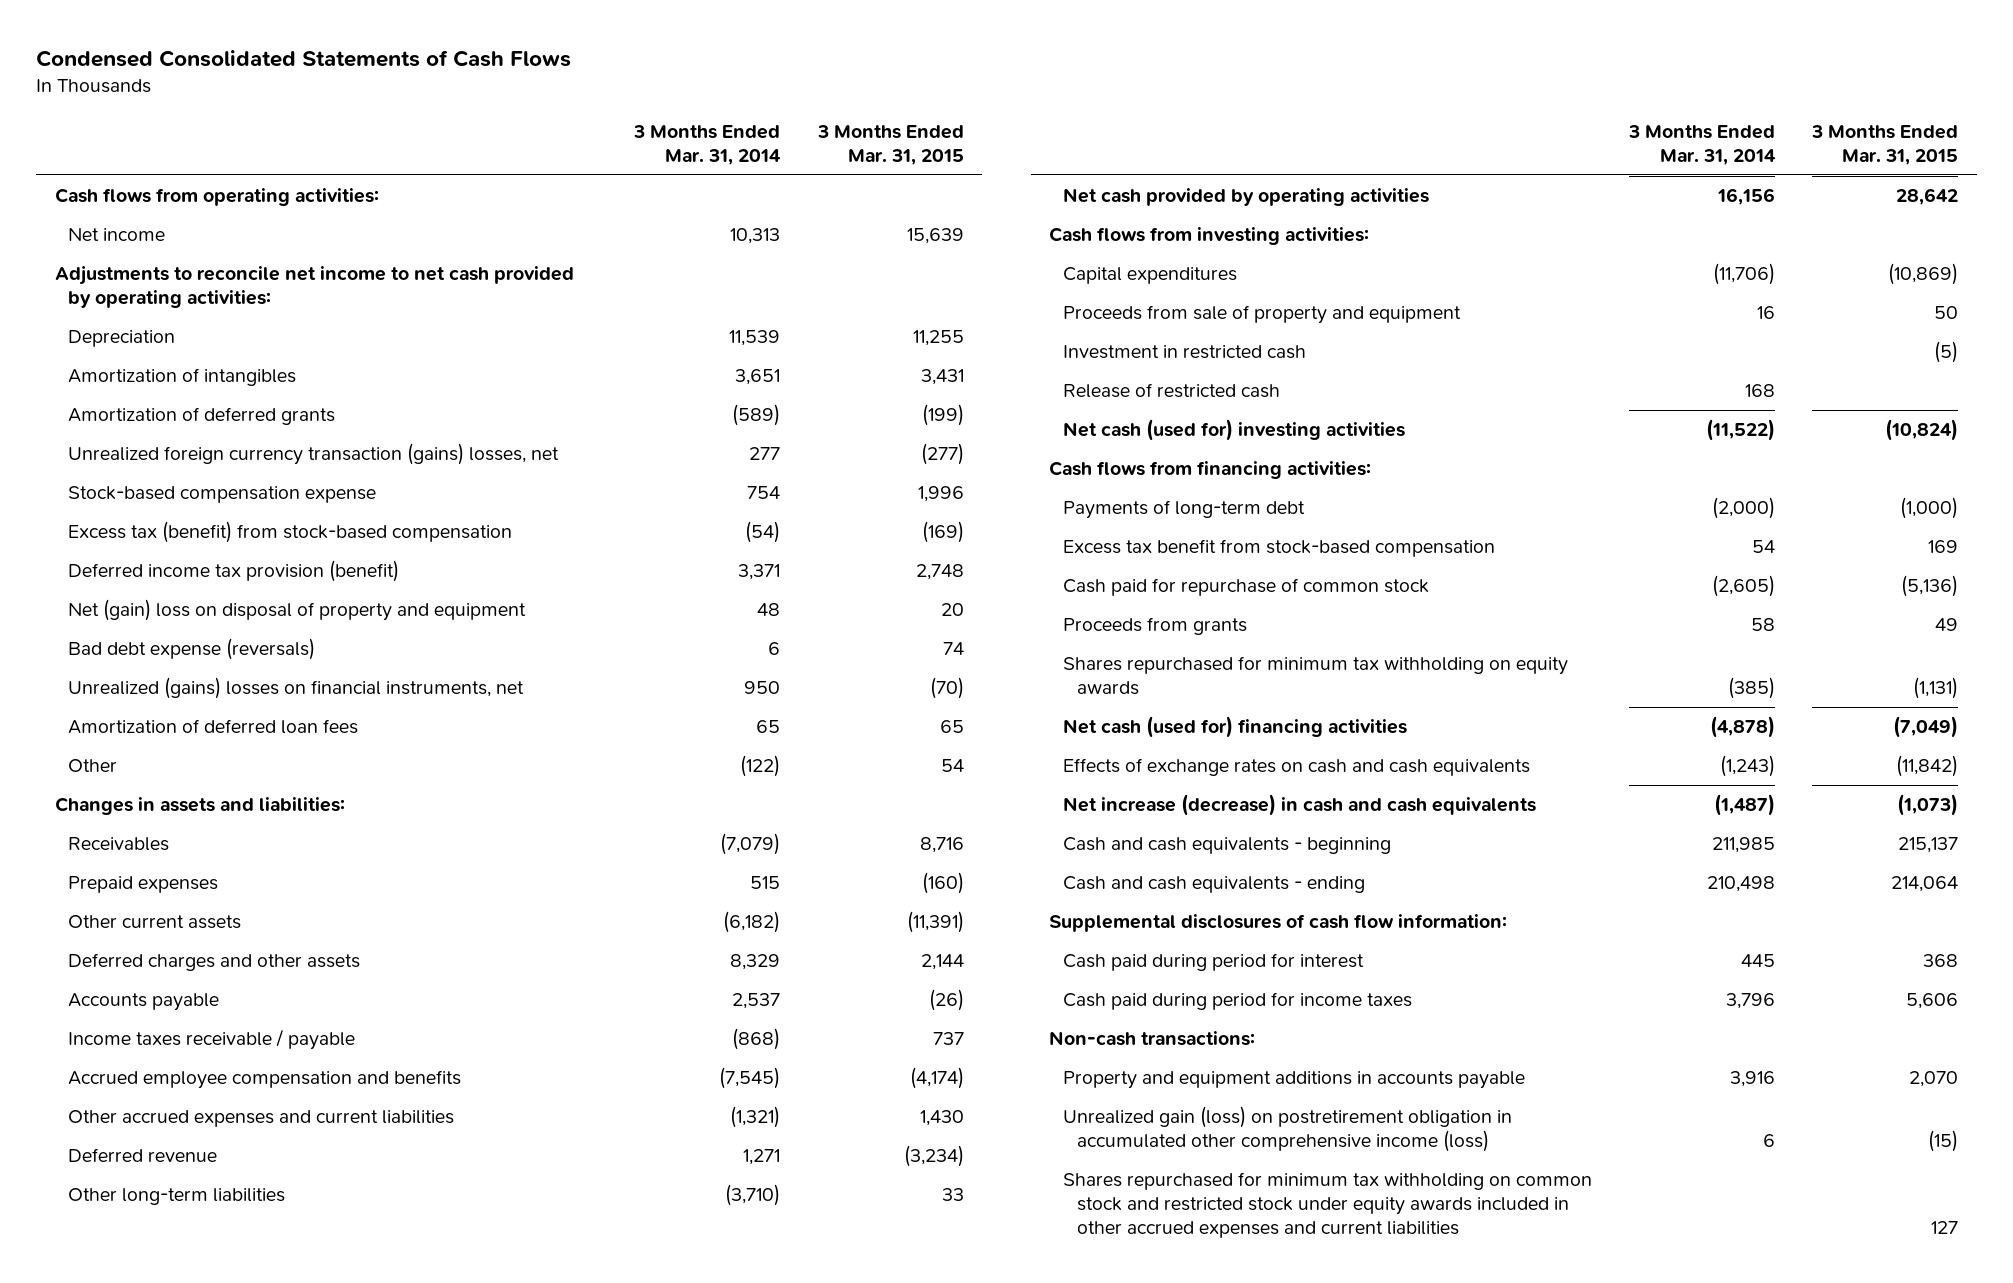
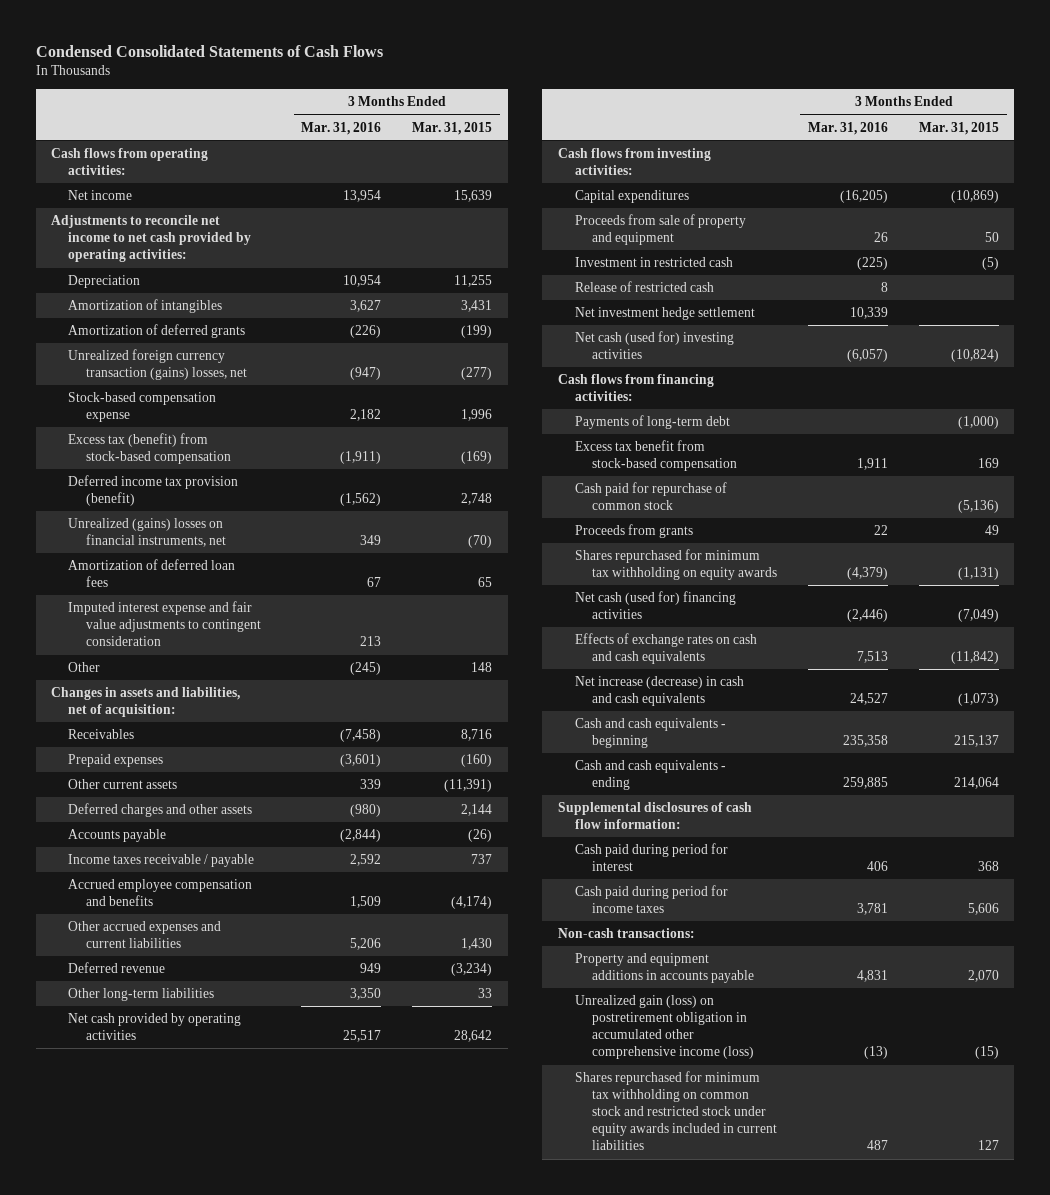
- | 3 Months Ended Mar. 31, 2014 | 3 Months Ended Mar. 31, 2015
+ | 3 Months Ended Mar. 31, 2016 | 3 Months Ended Mar. 31, 2015
- Net (gain) loss on disposal of property and equipment | 48 | 20
- Bad debt expense (reversals) | 6 | 74
- Other | (122) | 54
- Changes in assets and liabilities:
+ Imputed interest expense and fair value adjustments to contingent consideration | 213 |
+ Other | (245) | 148
+ Changes in assets and liabilities, net of acquisition:
+ Net investment hedge settlement | 10,339 |
- Shares repurchased for minimum tax withholding on common stock and restricted stock under equity awards included in other accrued expenses and current liabilities | | 127
+ Shares repurchased for minimum tax withholding on common stock and restricted stock under equity awards included in current liabilities | 487 | 127

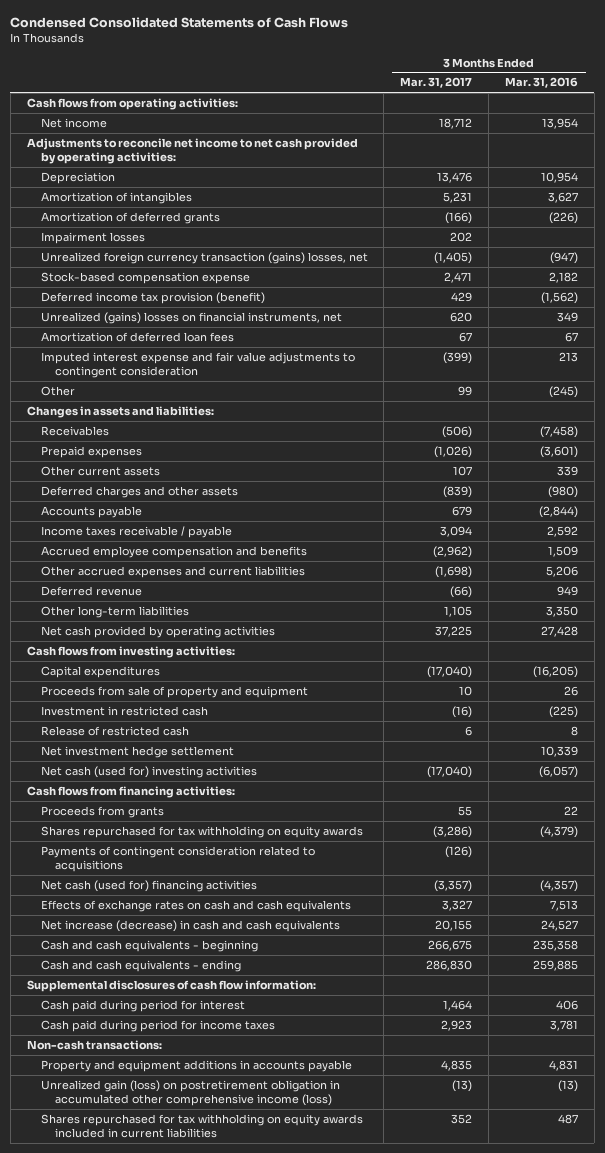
- | 3 Months Ended Mar. 31, 2016 | 3 Months Ended Mar. 31, 2015
+ | 3 Months Ended Mar. 31, 2017 | 3 Months Ended Mar. 31, 2016
+ Impairment losses | 202 |
- Excess tax (benefit) from stock-based compensation | (1,911) | (169)
- Changes in assets and liabilities, net of acquisition:
+ Changes in assets and liabilities:
- Net cash provided by operating activities | 25,517 | 28,642
+ Net cash provided by operating activities | 37,225 | 27,428
- Payments of long-term debt | | (1,000)
- Excess tax benefit from stock-based compensation | 1,911 | 169
- Cash paid for repurchase of common stock | | (5,136)
- Shares repurchased for minimum tax withholding on equity awards | (4,379) | (1,131)
- Net cash (used for) financing activities | (2,446) | (7,049)
+ Shares repurchased for tax withholding on equity awards | (3,286) | (4,379)
+ Payments of contingent consideration related to acquisitions | (126) |
+ Net cash (used for) financing activities | (3,357) | (4,357)
- Shares repurchased for minimum tax withholding on common stock and restricted stock under equity awards included in current liabilities | 487 | 127
+ Shares repurchased for tax withholding on equity awards included in current liabilities | 352 | 487

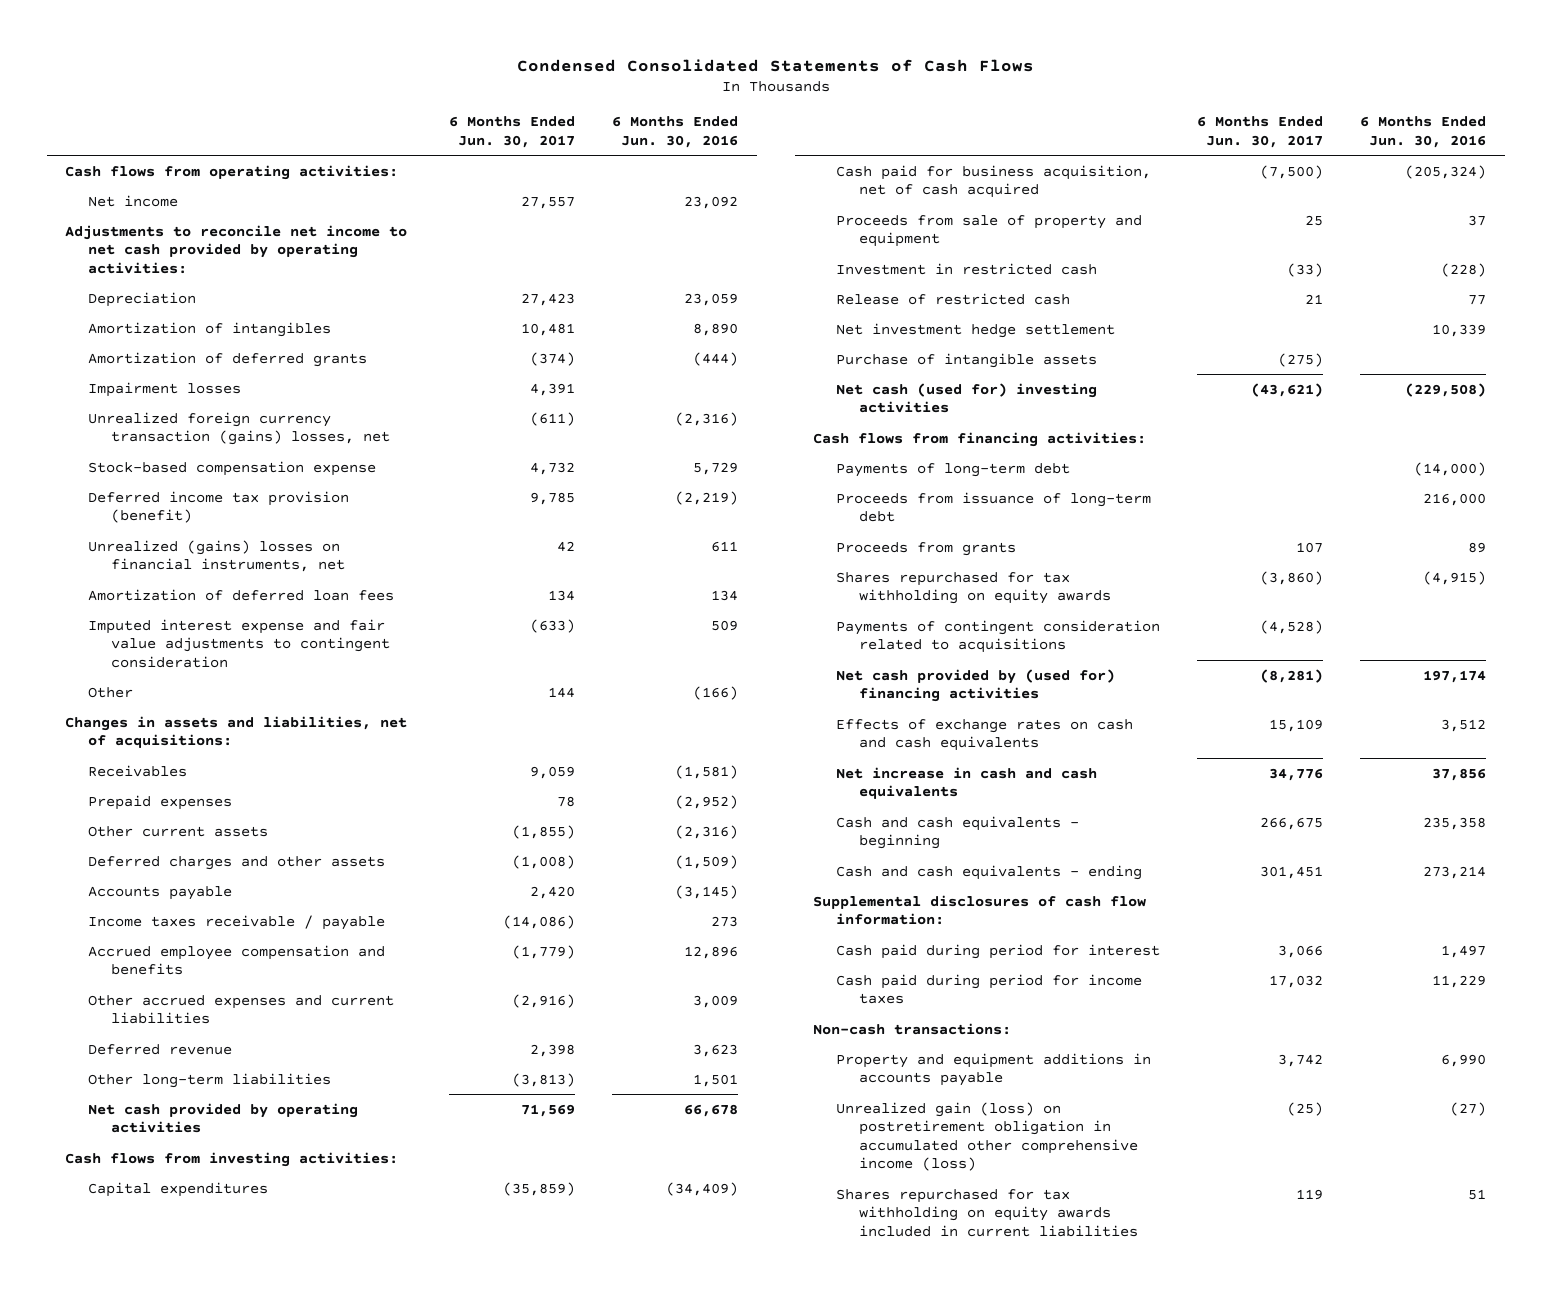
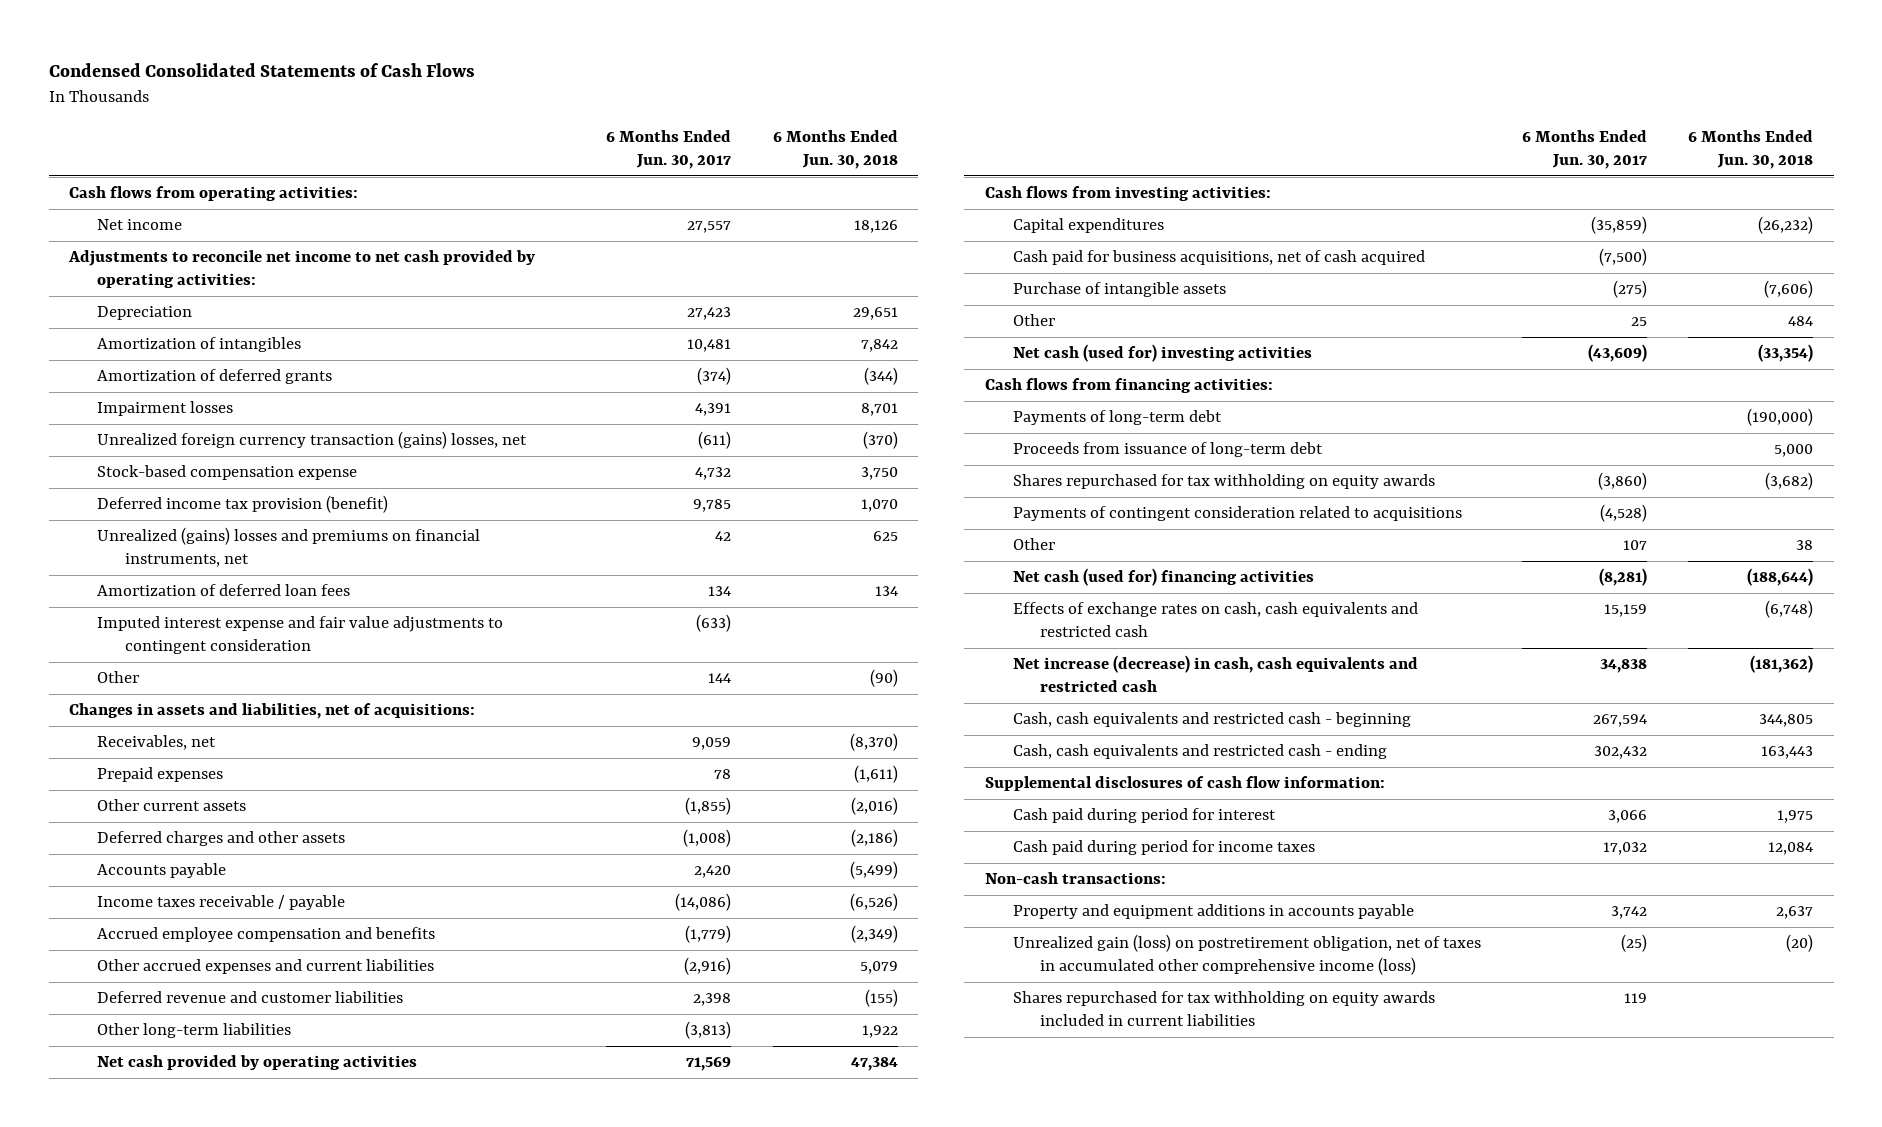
- | 6 Months Ended Jun. 30, 2017 | 6 Months Ended Jun. 30, 2016
+ | 6 Months Ended Jun. 30, 2017 | 6 Months Ended Jun. 30, 2018
- Unrealized (gains) losses on financial instruments, net | 42 | 611
+ Unrealized (gains) losses and premiums on financial instruments, net | 42 | 625
- Receivables | 9,059 | (1,581)
+ Receivables, net | 9,059 | (8,370)
- Deferred revenue | 2,398 | 3,623
+ Deferred revenue and customer liabilities | 2,398 | (155)
- Cash paid for business acquisition, net of cash acquired | (7,500) | (205,324)
- Proceeds from sale of property and equipment | 25 | 37
- Investment in restricted cash | (33) | (228)
- Release of restricted cash | 21 | 77
- Net investment hedge settlement | | 10,339
+ Cash paid for business acquisitions, net of cash acquired | (7,500) |
- Net cash (used for) investing activities | (43,621) | (229,508)
+ Other | 25 | 484
+ Net cash (used for) investing activities | (43,609) | (33,354)
- Proceeds from grants | 107 | 89
- Net cash provided by (used for) financing activities | (8,281) | 197,174
- Effects of exchange rates on cash and cash equivalents | 15,109 | 3,512
- Net increase in cash and cash equivalents | 34,776 | 37,856
- Cash and cash equivalents - beginning | 266,675 | 235,358
- Cash and cash equivalents - ending | 301,451 | 273,214
+ Other | 107 | 38
+ Net cash (used for) financing activities | (8,281) | (188,644)
+ Effects of exchange rates on cash, cash equivalents and restricted cash | 15,159 | (6,748)
+ Net increase (decrease) in cash, cash equivalents and restricted cash | 34,838 | (181,362)
+ Cash, cash equivalents and restricted cash - beginning | 267,594 | 344,805
+ Cash, cash equivalents and restricted cash - ending | 302,432 | 163,443
- Unrealized gain (loss) on postretirement obligation in accumulated other comprehensive income (loss) | (25) | (27)
+ Unrealized gain (loss) on postretirement obligation, net of taxes in accumulated other comprehensive income (loss) | (25) | (20)

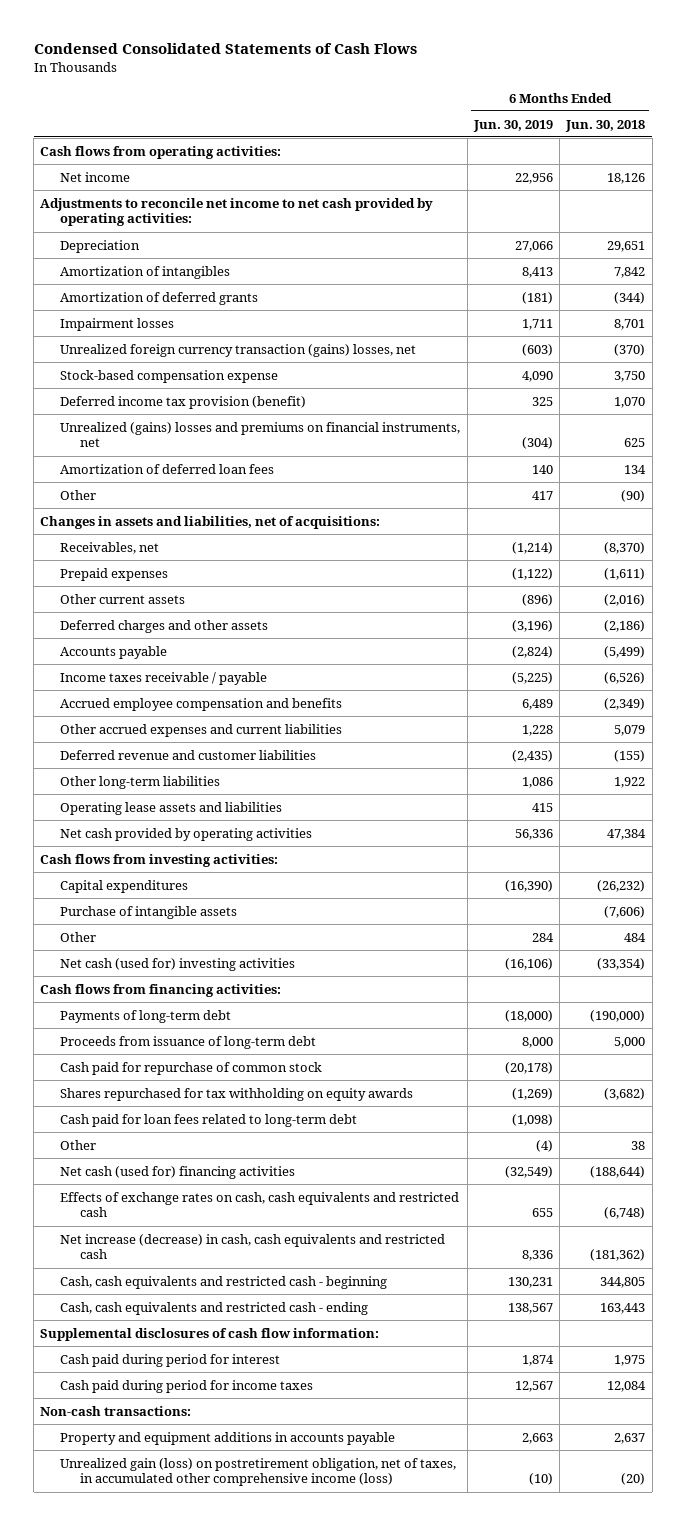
- | 6 Months Ended Jun. 30, 2017 | 6 Months Ended Jun. 30, 2018
+ | 6 Months Ended Jun. 30, 2019 | 6 Months Ended Jun. 30, 2018
- Imputed interest expense and fair value adjustments to contingent consideration | (633) |
+ Operating lease assets and liabilities | 415 |
- Cash paid for business acquisitions, net of cash acquired | (7,500) |
+ Cash paid for repurchase of common stock | (20,178) |
- Payments of contingent consideration related to acquisitions | (4,528) |
+ Cash paid for loan fees related to long-term debt | (1,098) |
- Unrealized gain (loss) on postretirement obligation, net of taxes in accumulated other comprehensive income (loss) | (25) | (20)
- Shares repurchased for tax withholding on equity awards included in current liabilities | 119 |
+ Unrealized gain (loss) on postretirement obligation, net of taxes, in accumulated other comprehensive income (loss) | (10) | (20)

